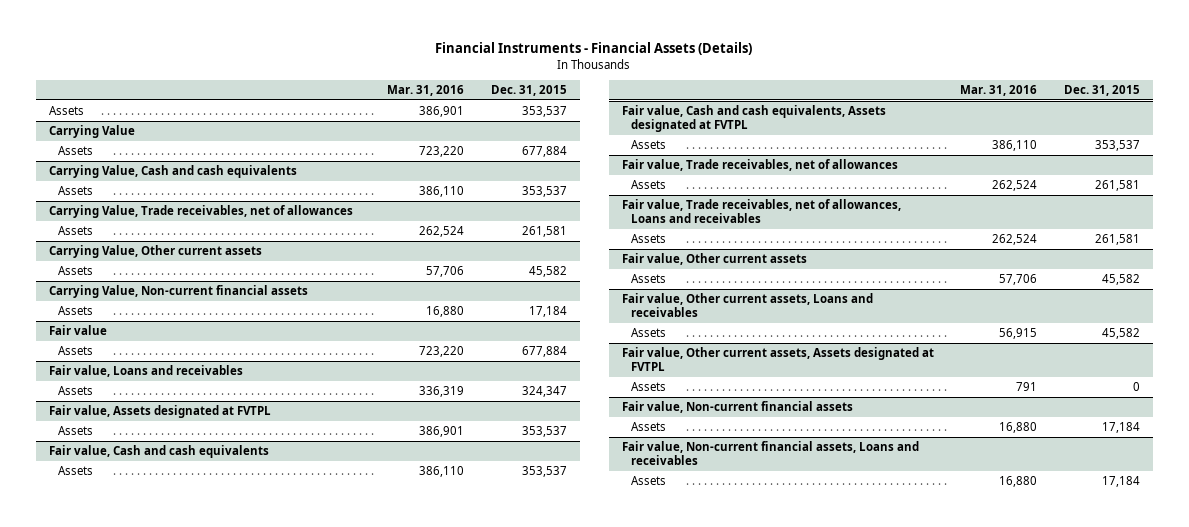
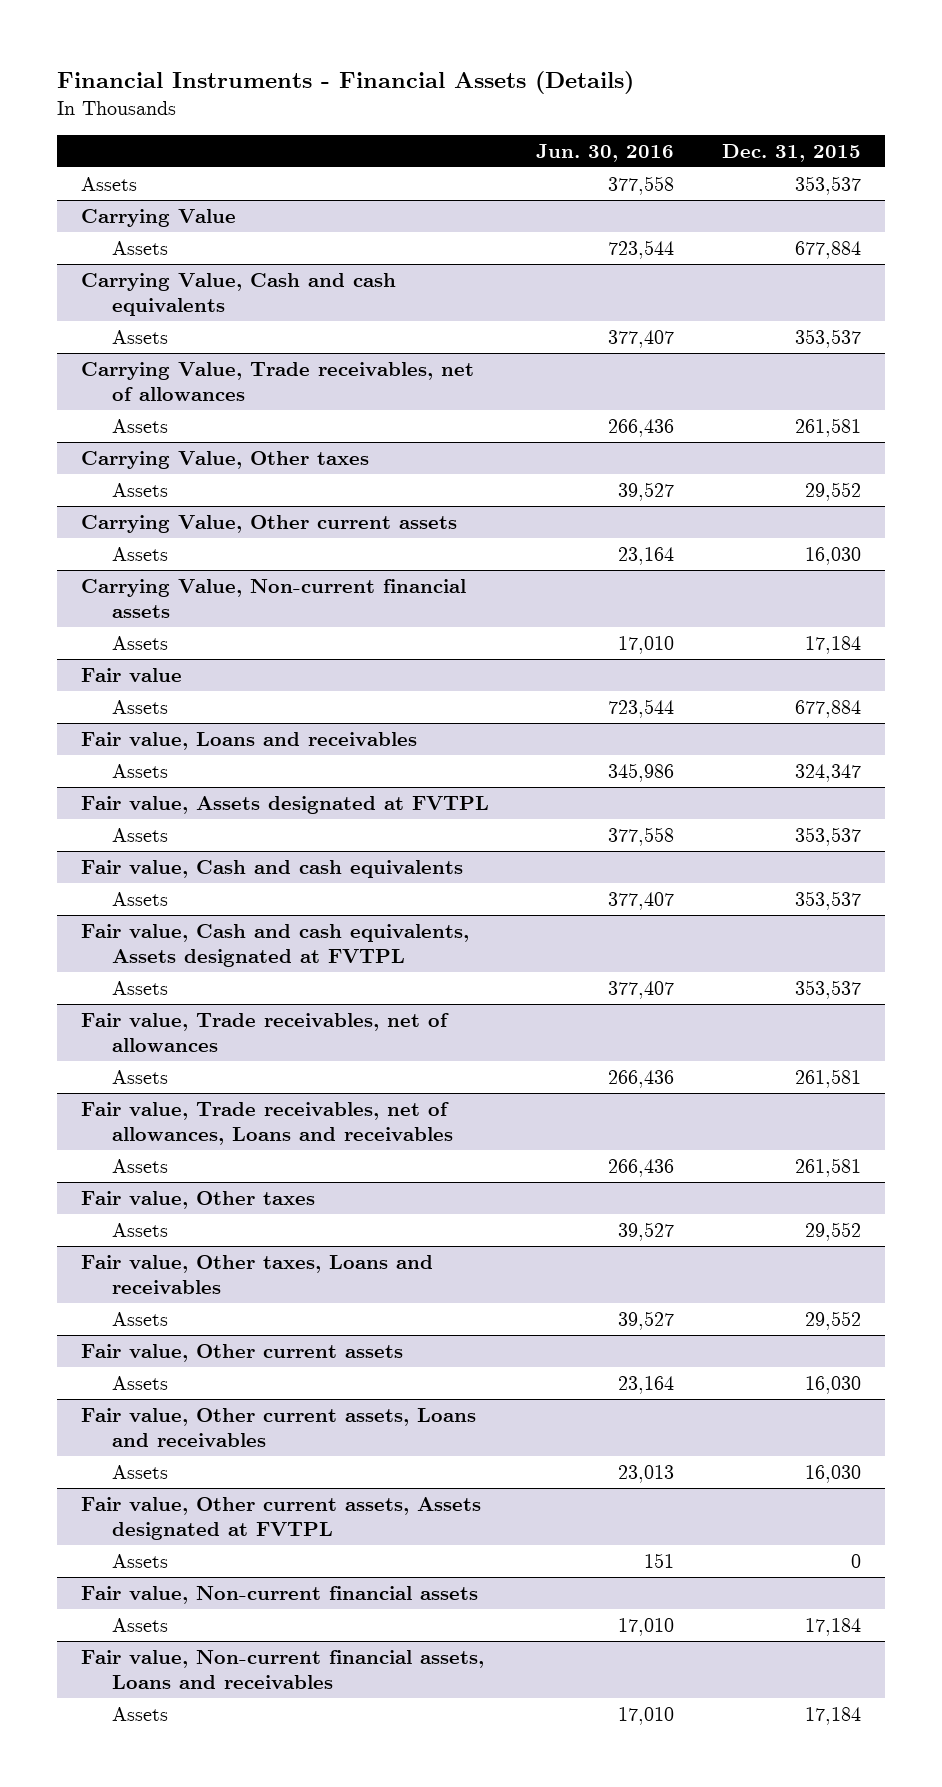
- | Mar. 31, 2016 | Dec. 31, 2015
+ | Jun. 30, 2016 | Dec. 31, 2015
+ Carrying Value, Other taxes
+ Assets | 39,527 | 29,552
@ Carrying Value, Other current assets
- Assets | 57,706 | 45,582
+ Assets | 23,164 | 16,030
+ Fair value, Other taxes
+ Assets | 39,527 | 29,552
+ Fair value, Other taxes, Loans and receivables
+ Assets | 39,527 | 29,552
@ Fair value, Other current assets
- Assets | 57,706 | 45,582
+ Assets | 23,164 | 16,030
@ Fair value, Other current assets, Loans and receivables
- Assets | 56,915 | 45,582
+ Assets | 23,013 | 16,030

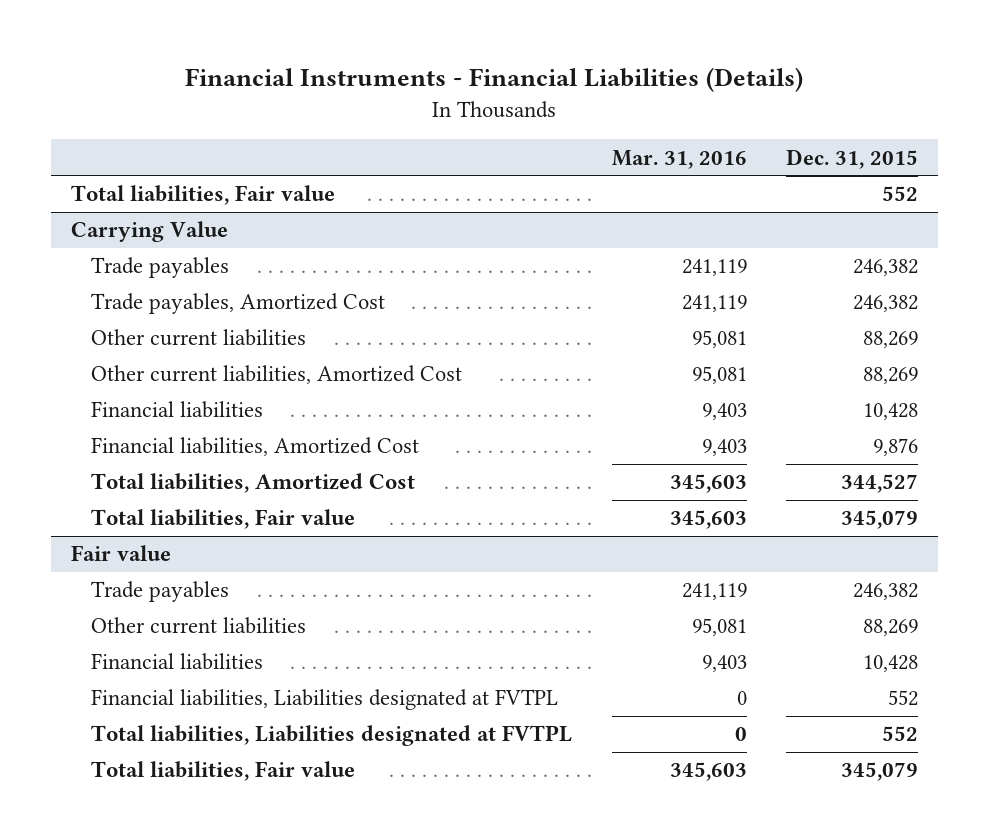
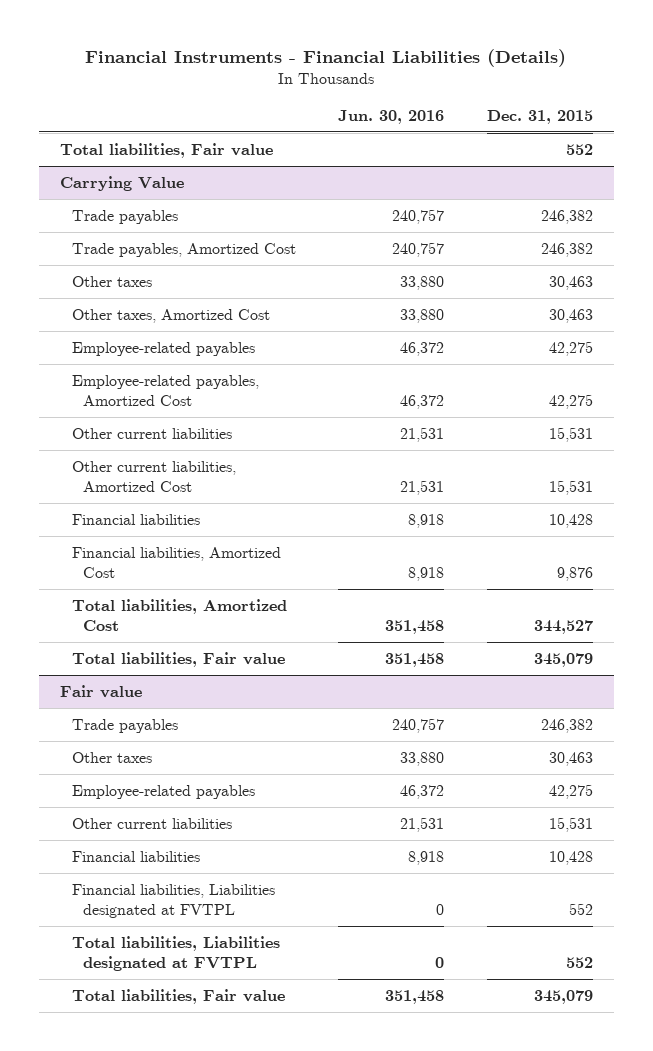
- | Mar. 31, 2016 | Dec. 31, 2015
+ | Jun. 30, 2016 | Dec. 31, 2015
@ Carrying Value
- Other current liabilities | 95,081 | 88,269
- Other current liabilities, Amortized Cost | 95,081 | 88,269
+ Other taxes | 33,880 | 30,463
+ Other taxes, Amortized Cost | 33,880 | 30,463
+ Employee-related payables | 46,372 | 42,275
+ Employee-related payables, Amortized Cost | 46,372 | 42,275
+ Other current liabilities | 21,531 | 15,531
+ Other current liabilities, Amortized Cost | 21,531 | 15,531
@ Fair value
- Other current liabilities | 95,081 | 88,269
+ Other taxes | 33,880 | 30,463
+ Employee-related payables | 46,372 | 42,275
+ Other current liabilities | 21,531 | 15,531

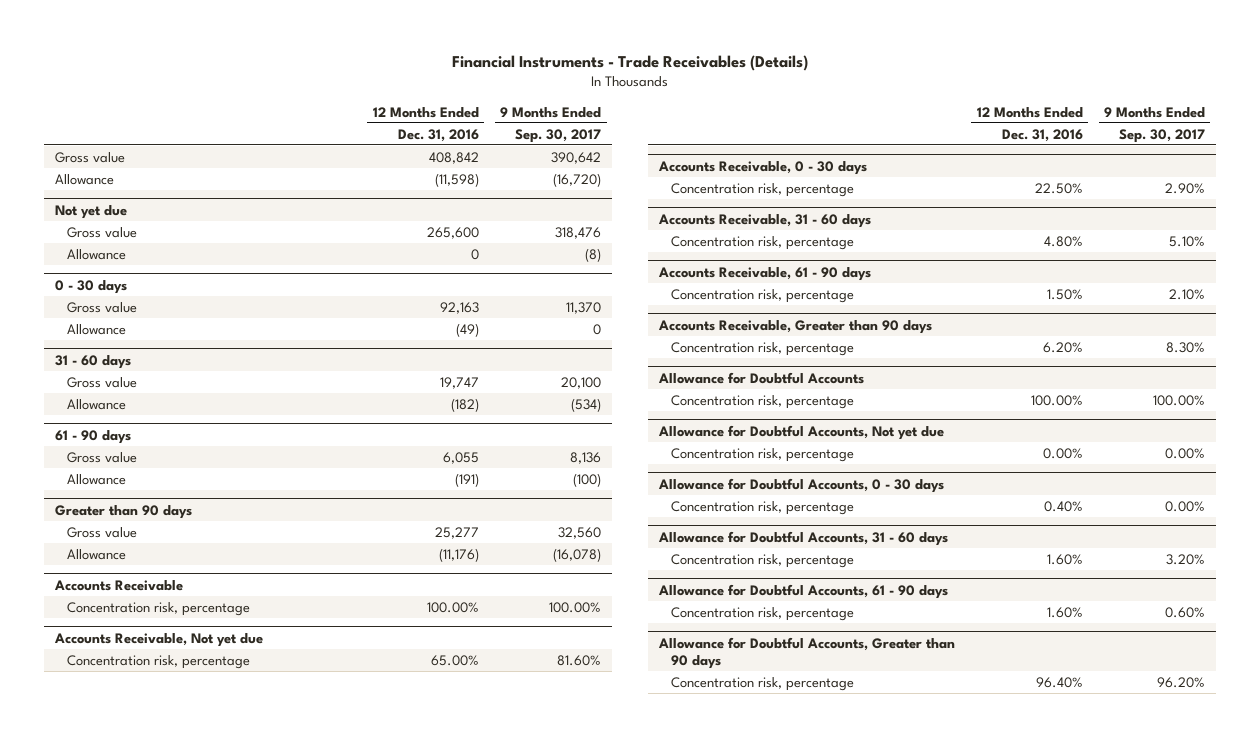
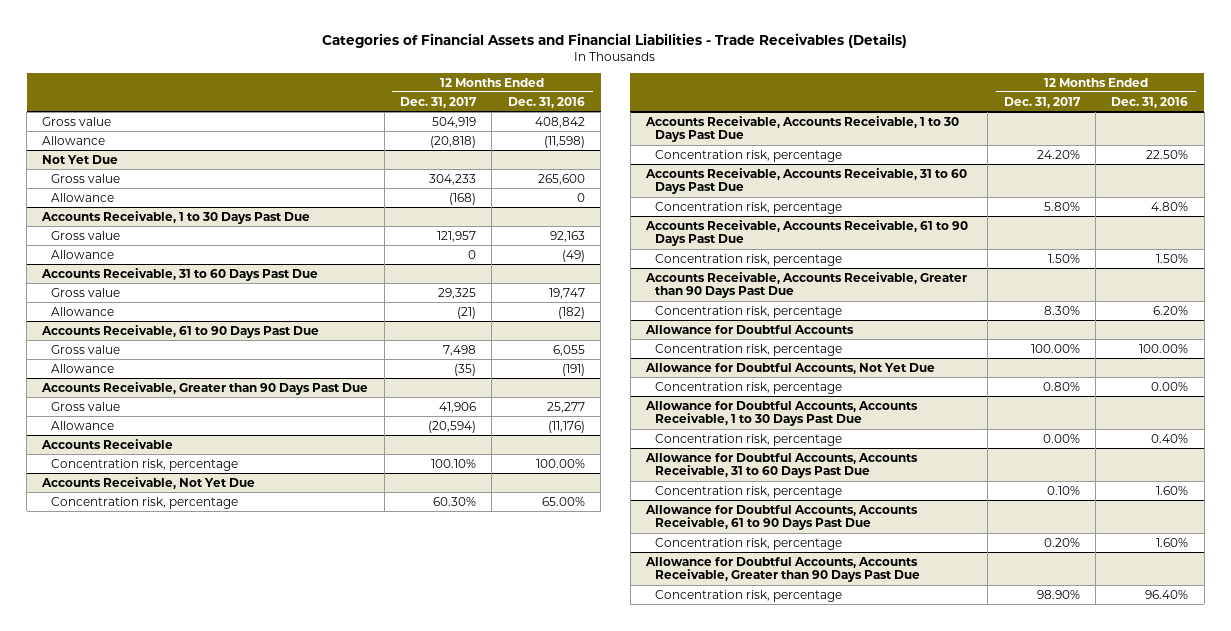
- Financial Instruments - Trade Receivables (Details)
+ Categories of Financial Assets and Financial Liabilities - Trade Receivables (Details)
- | 12 Months Ended Dec. 31, 2016 | 9 Months Ended Sep. 30, 2017
+ | 12 Months Ended Dec. 31, 2017 | 12 Months Ended Dec. 31, 2016
- Not yet due
+ Not Yet Due
- 0 - 30 days
+ Accounts Receivable, 1 to 30 Days Past Due
- 31 - 60 days
+ Accounts Receivable, 31 to 60 Days Past Due
- 61 - 90 days
+ Accounts Receivable, 61 to 90 Days Past Due
- Greater than 90 days
+ Accounts Receivable, Greater than 90 Days Past Due
- Accounts Receivable, Not yet due
+ Accounts Receivable, Not Yet Due
- Accounts Receivable, 0 - 30 days
+ Accounts Receivable, Accounts Receivable, 1 to 30 Days Past Due
- Accounts Receivable, 31 - 60 days
+ Accounts Receivable, Accounts Receivable, 31 to 60 Days Past Due
- Accounts Receivable, 61 - 90 days
+ Accounts Receivable, Accounts Receivable, 61 to 90 Days Past Due
- Accounts Receivable, Greater than 90 days
+ Accounts Receivable, Accounts Receivable, Greater than 90 Days Past Due
- Allowance for Doubtful Accounts, Not yet due
+ Allowance for Doubtful Accounts, Not Yet Due
- Allowance for Doubtful Accounts, 0 - 30 days
+ Allowance for Doubtful Accounts, Accounts Receivable, 1 to 30 Days Past Due
- Allowance for Doubtful Accounts, 31 - 60 days
+ Allowance for Doubtful Accounts, Accounts Receivable, 31 to 60 Days Past Due
- Allowance for Doubtful Accounts, 61 - 90 days
+ Allowance for Doubtful Accounts, Accounts Receivable, 61 to 90 Days Past Due
- Allowance for Doubtful Accounts, Greater than 90 days
+ Allowance for Doubtful Accounts, Accounts Receivable, Greater than 90 Days Past Due

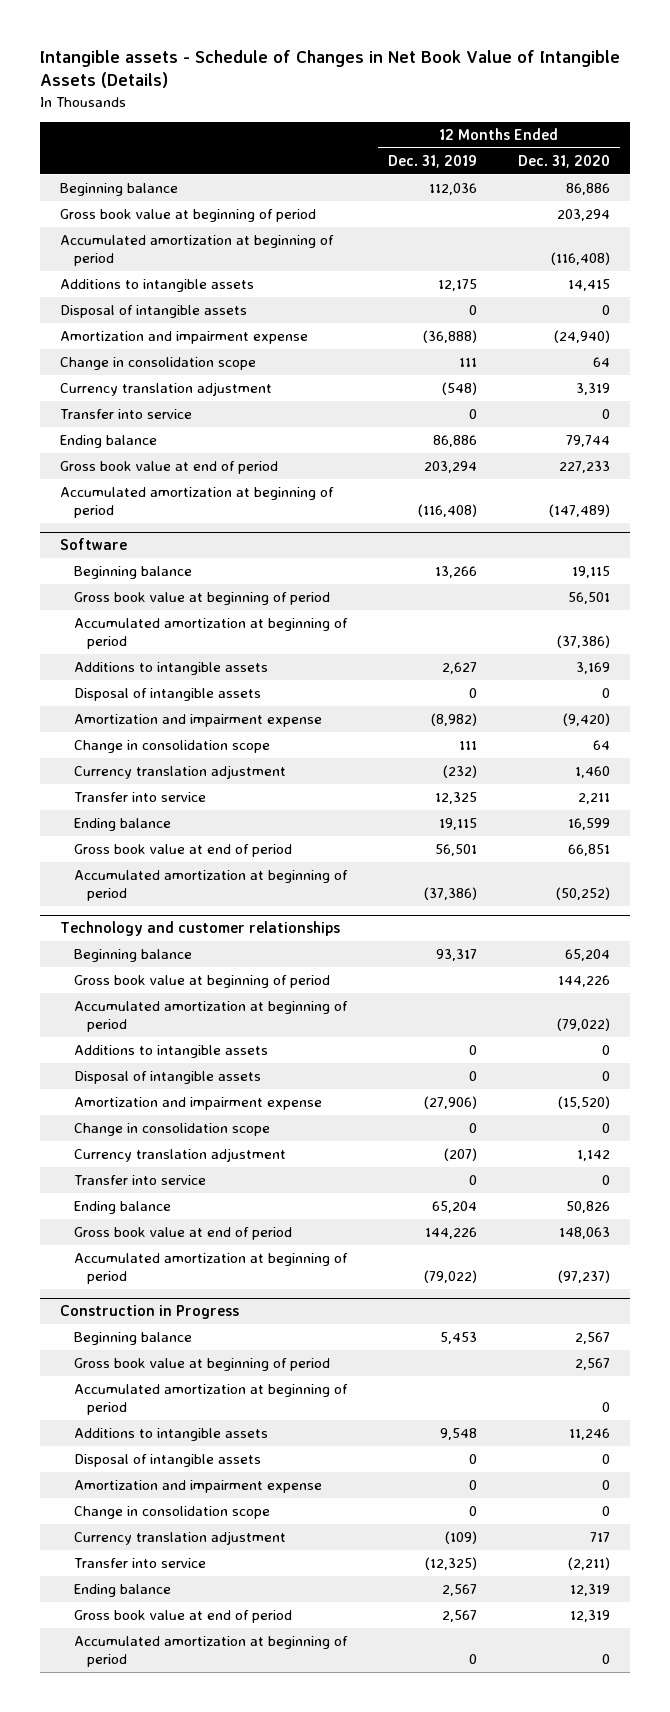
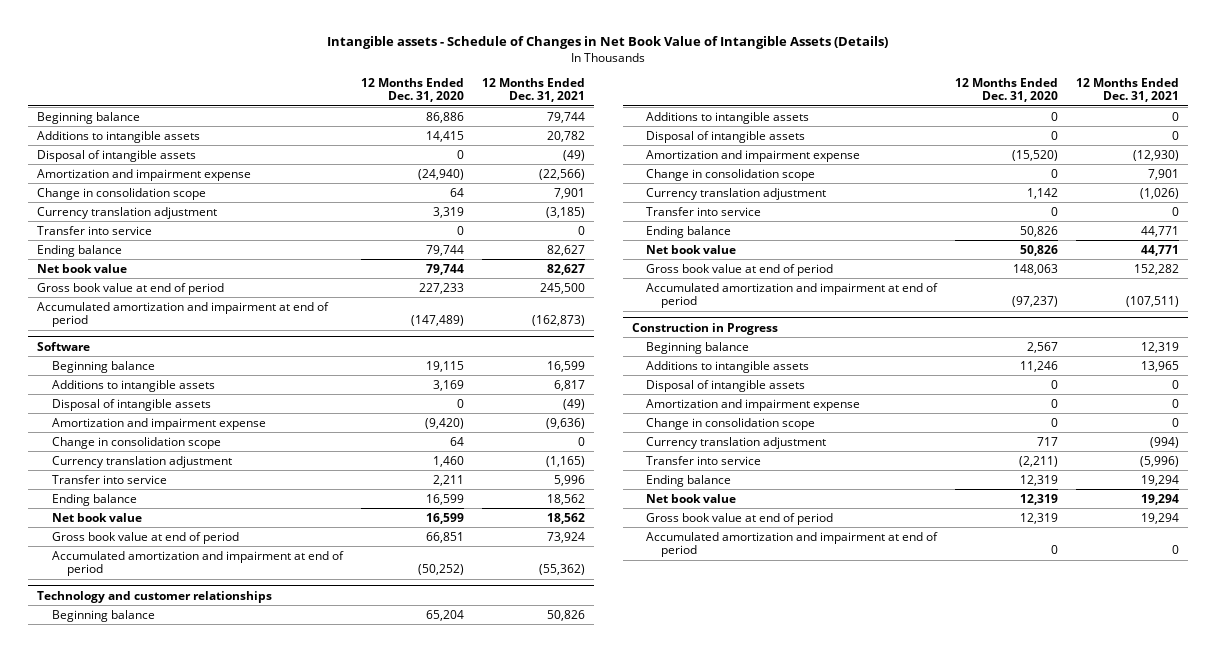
- | 12 Months Ended Dec. 31, 2019 | 12 Months Ended Dec. 31, 2020
+ | 12 Months Ended Dec. 31, 2020 | 12 Months Ended Dec. 31, 2021
- Gross book value at beginning of period | | 203,294
- Accumulated amortization at beginning of period | | (116,408)
+ Net book value | 79,744 | 82,627
- Accumulated amortization at beginning of period | (116,408) | (147,489)
+ Accumulated amortization and impairment at end of period | (147,489) | (162,873)
@ Software
- Gross book value at beginning of period | | 56,501
- Accumulated amortization at beginning of period | | (37,386)
+ Net book value | 16,599 | 18,562
- Accumulated amortization at beginning of period | (37,386) | (50,252)
+ Accumulated amortization and impairment at end of period | (50,252) | (55,362)
@ Technology and customer relationships
- Gross book value at beginning of period | | 144,226
- Accumulated amortization at beginning of period | | (79,022)
+ Net book value | 50,826 | 44,771
- Accumulated amortization at beginning of period | (79,022) | (97,237)
+ Accumulated amortization and impairment at end of period | (97,237) | (107,511)
@ Construction in Progress
- Gross book value at beginning of period | | 2,567
- Accumulated amortization at beginning of period | | 0
+ Net book value | 12,319 | 19,294
- Accumulated amortization at beginning of period | 0 | 0
+ Accumulated amortization and impairment at end of period | 0 | 0

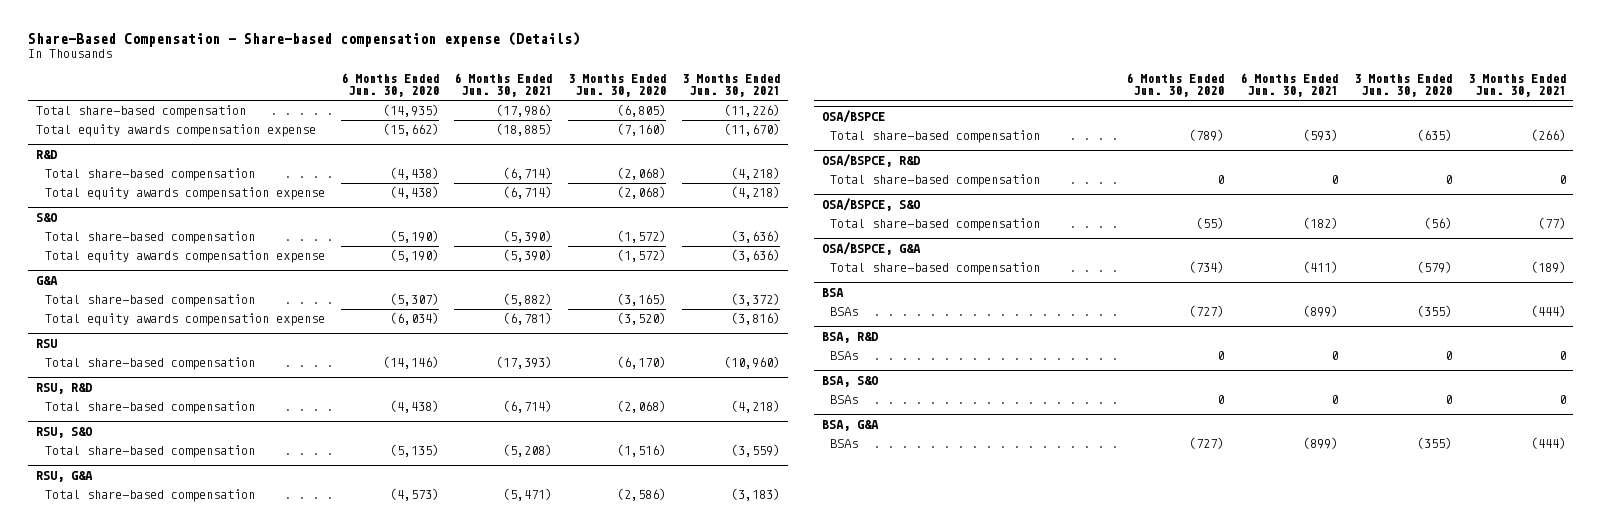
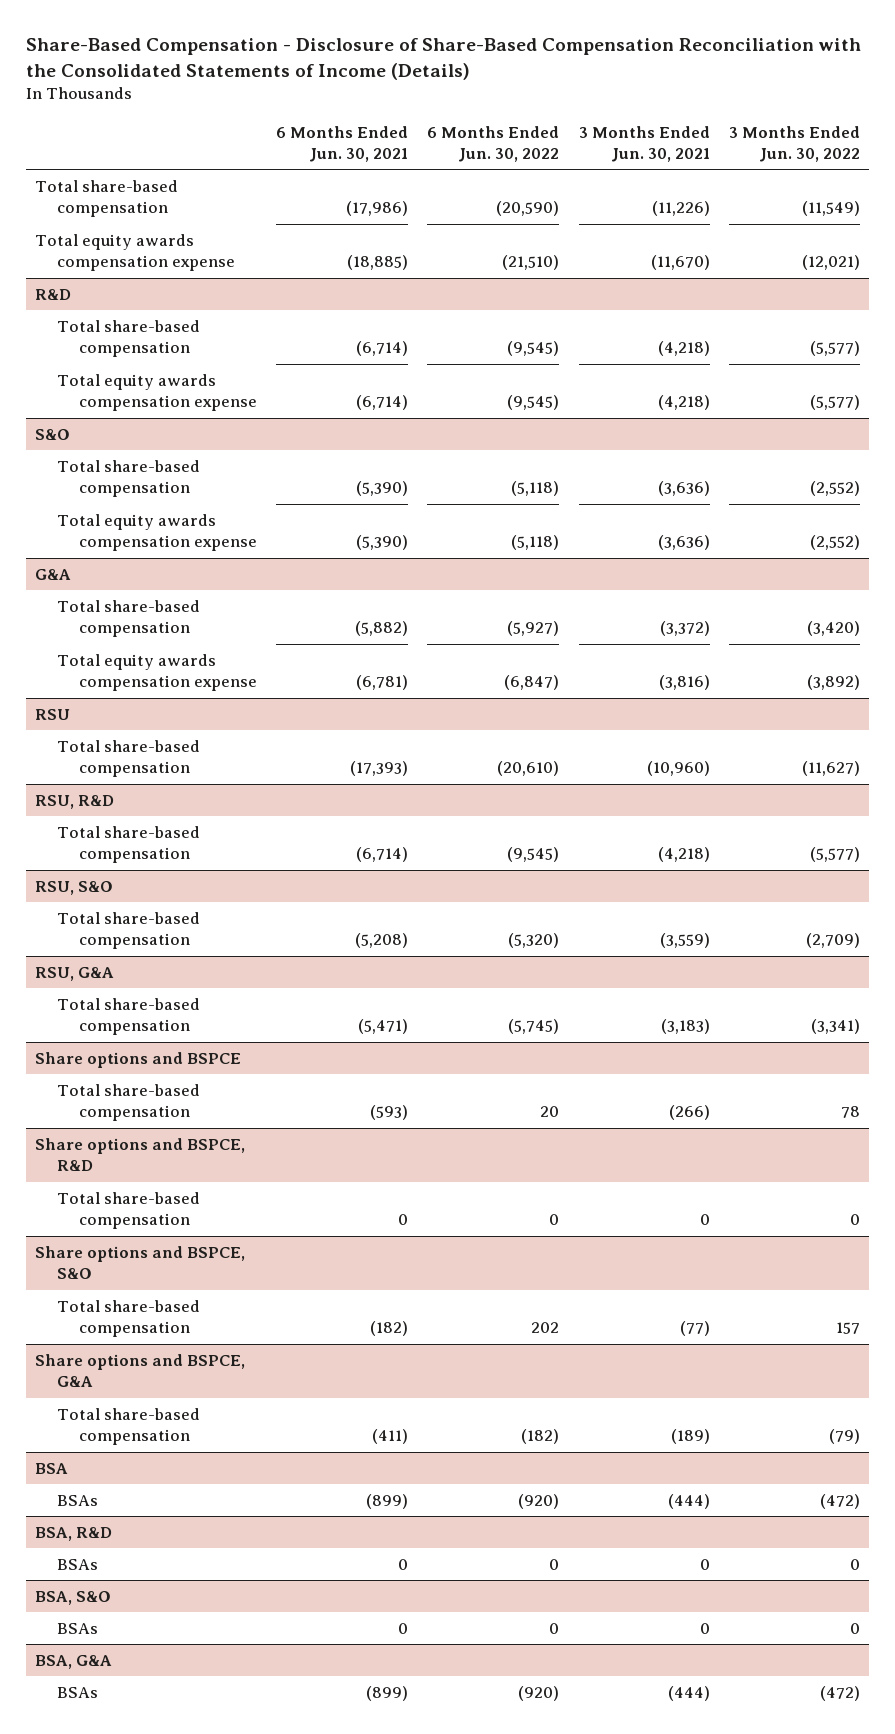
- Share-Based Compensation - Share-based compensation expense (Details)
+ Share-Based Compensation - Disclosure of Share-Based Compensation Reconciliation with the Consolidated Statements of Income (Details)
- | 6 Months Ended Jun. 30, 2020 | 6 Months Ended Jun. 30, 2021 | 3 Months Ended Jun. 30, 2020 | 3 Months Ended Jun. 30, 2021
+ | 6 Months Ended Jun. 30, 2021 | 6 Months Ended Jun. 30, 2022 | 3 Months Ended Jun. 30, 2021 | 3 Months Ended Jun. 30, 2022
- OSA/BSPCE
+ Share options and BSPCE
- OSA/BSPCE, R&D
+ Share options and BSPCE, R&D
- OSA/BSPCE, S&O
+ Share options and BSPCE, S&O
- OSA/BSPCE, G&A
+ Share options and BSPCE, G&A

